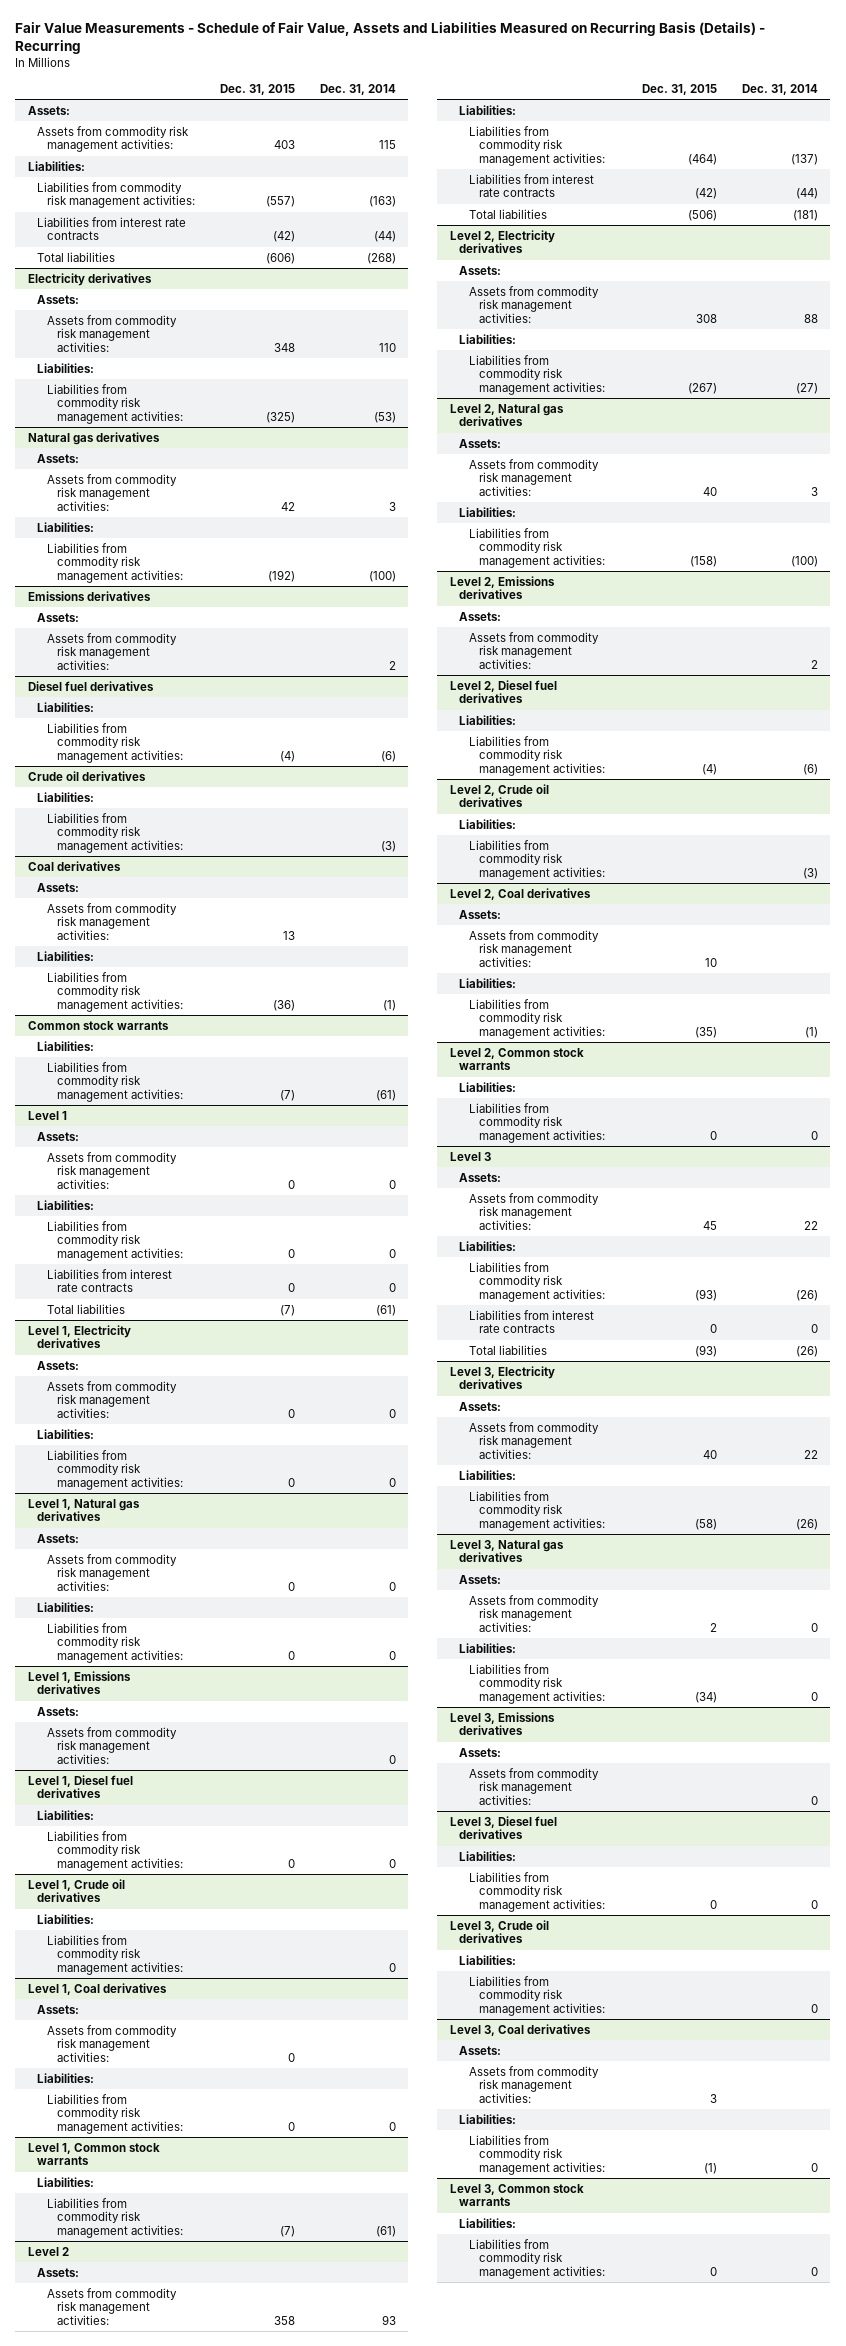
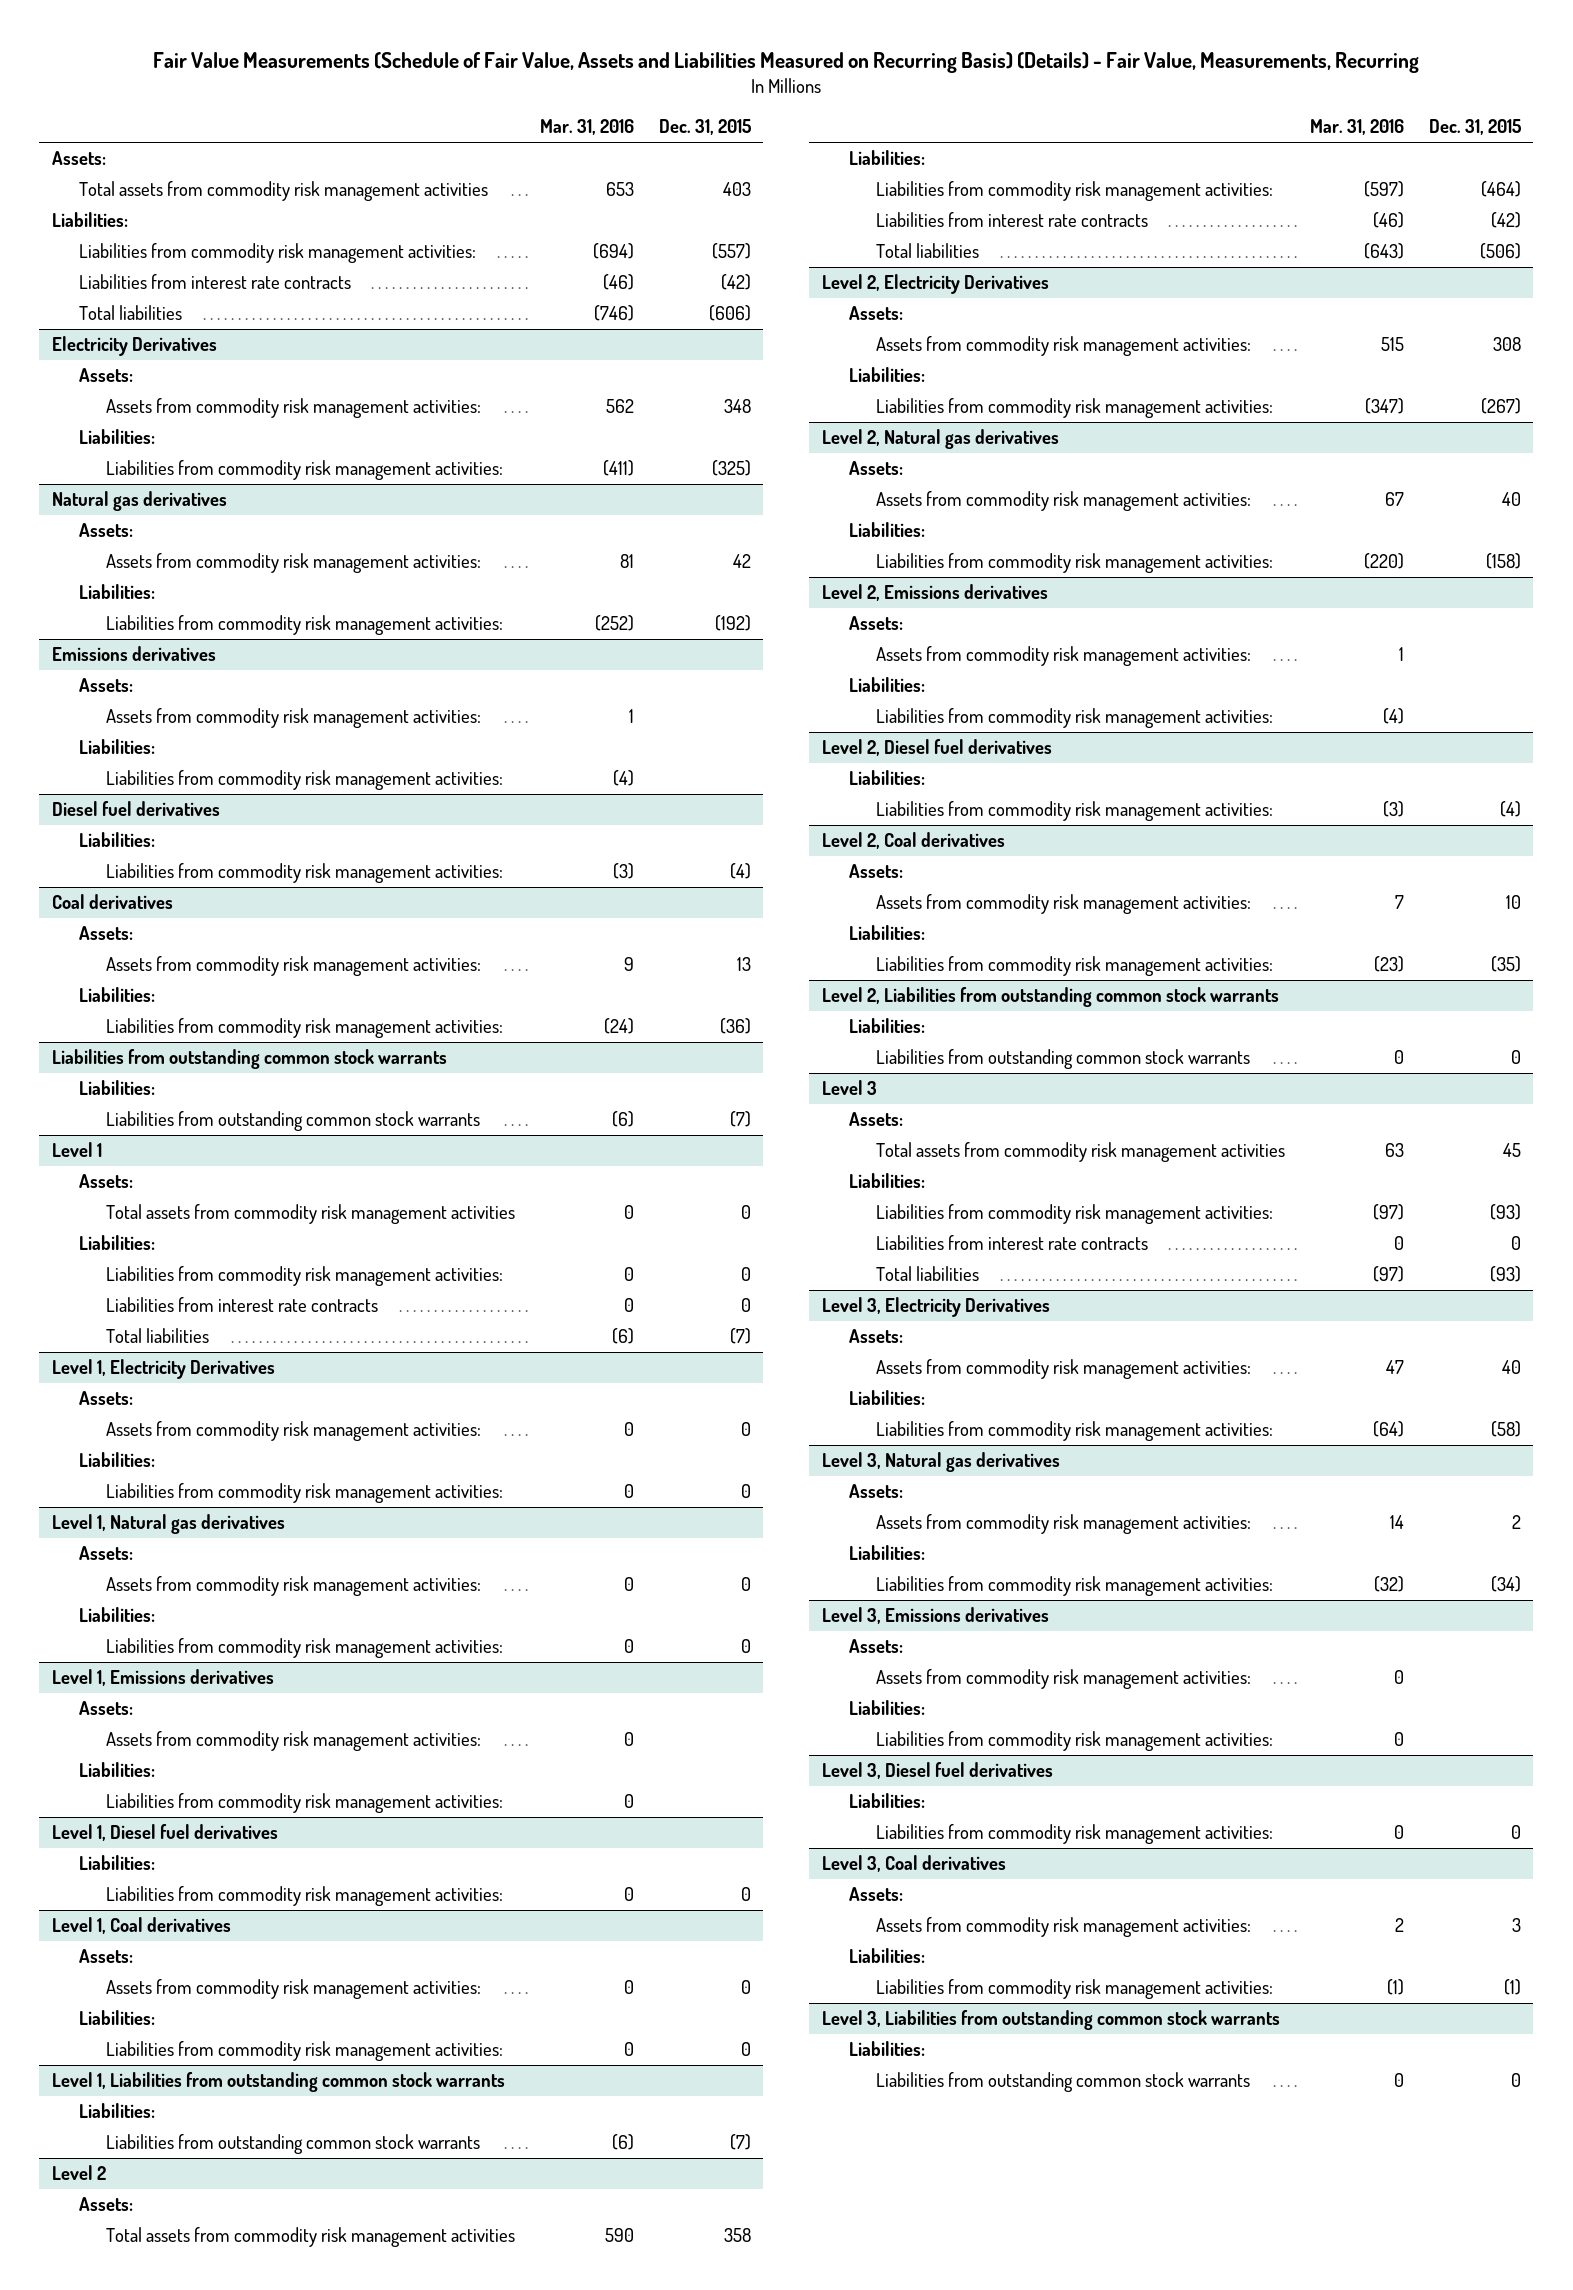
- Fair Value Measurements - Schedule of Fair Value, Assets and Liabilities Measured on Recurring Basis (Details) - Recurring
+ Fair Value Measurements (Schedule of Fair Value, Assets and Liabilities Measured on Recurring Basis) (Details) - Fair Value, Measurements, Recurring
- | Dec. 31, 2015 | Dec. 31, 2014
+ | Mar. 31, 2016 | Dec. 31, 2015
- Assets from commodity risk management activities: | 403 | 115
+ Total assets from commodity risk management activities | 653 | 403
- Electricity derivatives
+ Electricity Derivatives
@ Emissions derivatives
+ Liabilities:
+ Liabilities from commodity risk management activities: | (4) |
- Crude oil derivatives
- Liabilities:
- Liabilities from commodity risk management activities: | | (3)
- Common stock warrants
+ Liabilities from outstanding common stock warrants
- Liabilities from commodity risk management activities: | (7) | (61)
+ Liabilities from outstanding common stock warrants | (6) | (7)
@ Level 1
- Assets from commodity risk management activities: | 0 | 0
+ Total assets from commodity risk management activities | 0 | 0
- Level 1, Electricity derivatives
+ Level 1, Electricity Derivatives
@ Level 1, Emissions derivatives
+ Liabilities:
+ Liabilities from commodity risk management activities: | 0 |
- Level 1, Crude oil derivatives
- Liabilities:
- Liabilities from commodity risk management activities: | | 0
- Level 1, Common stock warrants
+ Level 1, Liabilities from outstanding common stock warrants
- Liabilities from commodity risk management activities: | (7) | (61)
+ Liabilities from outstanding common stock warrants | (6) | (7)
@ Level 2
- Assets from commodity risk management activities: | 358 | 93
+ Total assets from commodity risk management activities | 590 | 358
- Level 2, Electricity derivatives
+ Level 2, Electricity Derivatives
@ Level 2, Emissions derivatives
+ Liabilities:
+ Liabilities from commodity risk management activities: | (4) |
- Level 2, Crude oil derivatives
- Liabilities:
- Liabilities from commodity risk management activities: | | (3)
- Level 2, Common stock warrants
+ Level 2, Liabilities from outstanding common stock warrants
- Liabilities from commodity risk management activities: | 0 | 0
+ Liabilities from outstanding common stock warrants | 0 | 0
@ Level 3
- Assets from commodity risk management activities: | 45 | 22
+ Total assets from commodity risk management activities | 63 | 45
- Level 3, Electricity derivatives
+ Level 3, Electricity Derivatives
@ Level 3, Emissions derivatives
+ Liabilities:
+ Liabilities from commodity risk management activities: | 0 |
- Level 3, Crude oil derivatives
- Liabilities:
- Liabilities from commodity risk management activities: | | 0
- Level 3, Common stock warrants
+ Level 3, Liabilities from outstanding common stock warrants
- Liabilities from commodity risk management activities: | 0 | 0
+ Liabilities from outstanding common stock warrants | 0 | 0

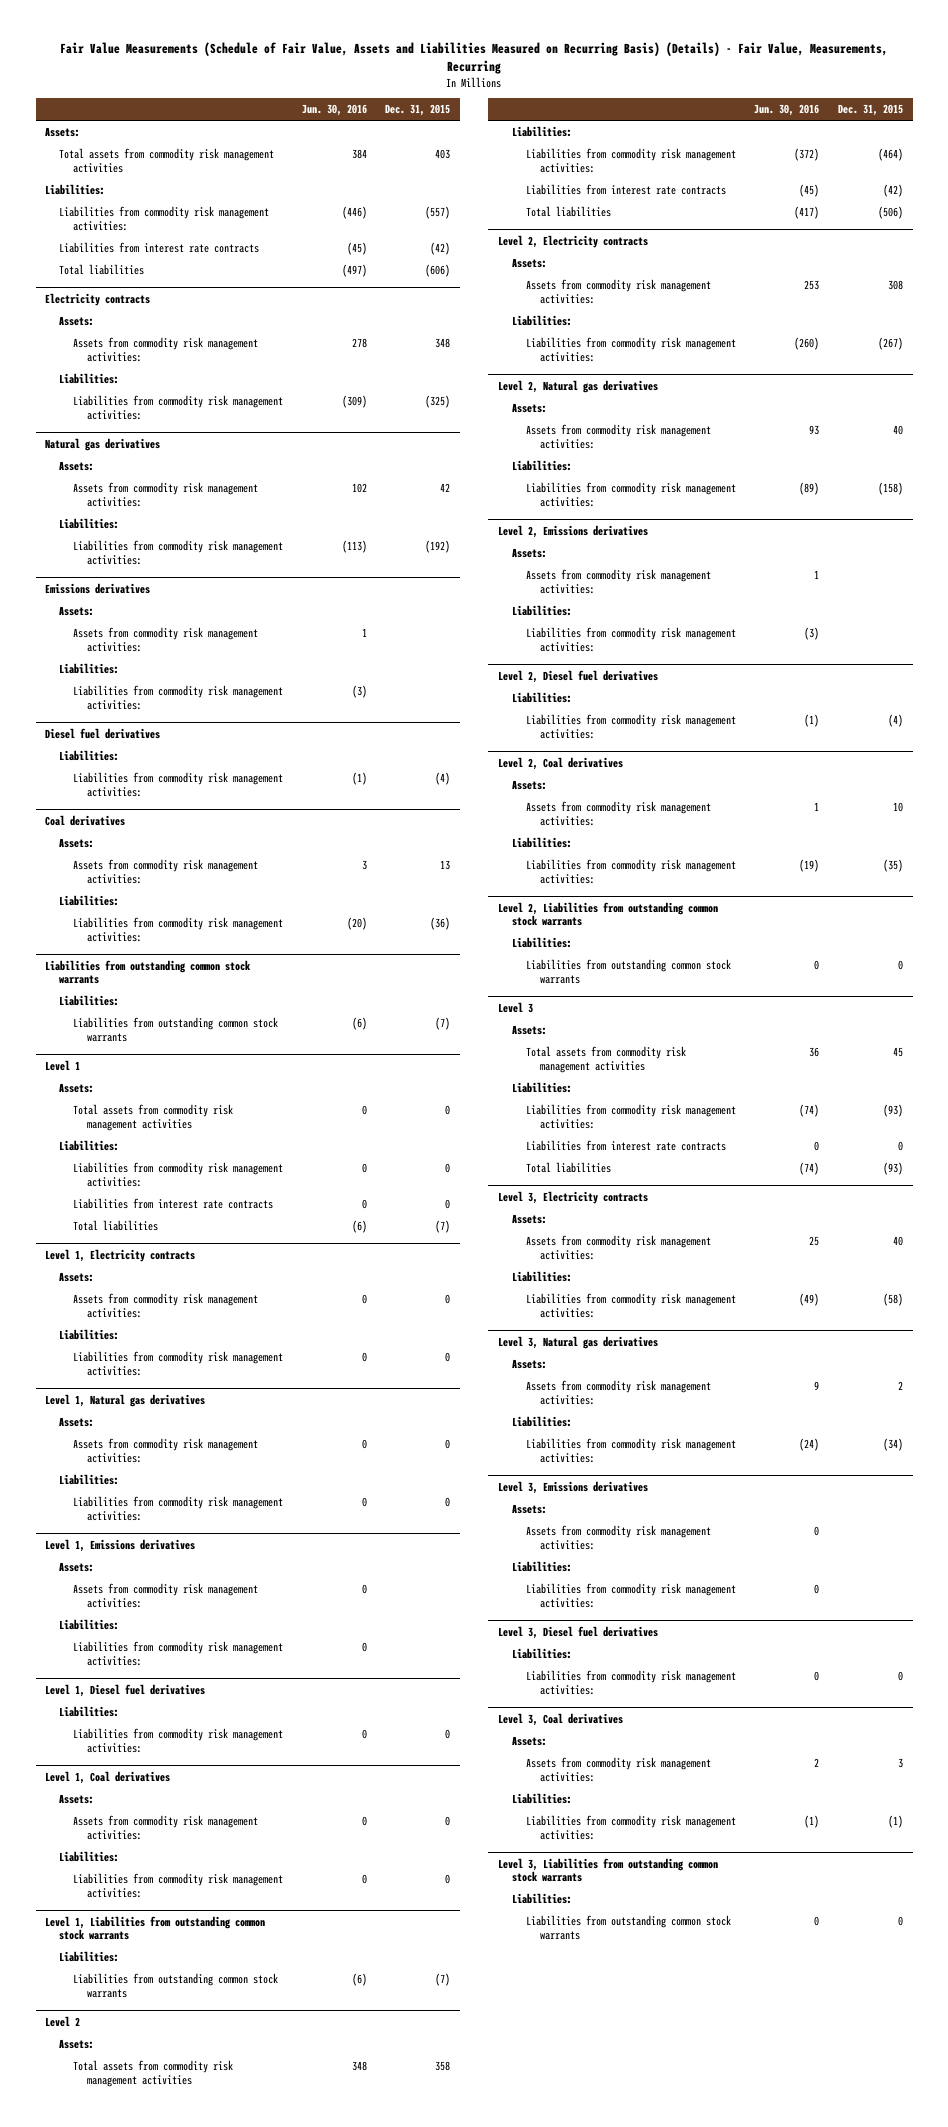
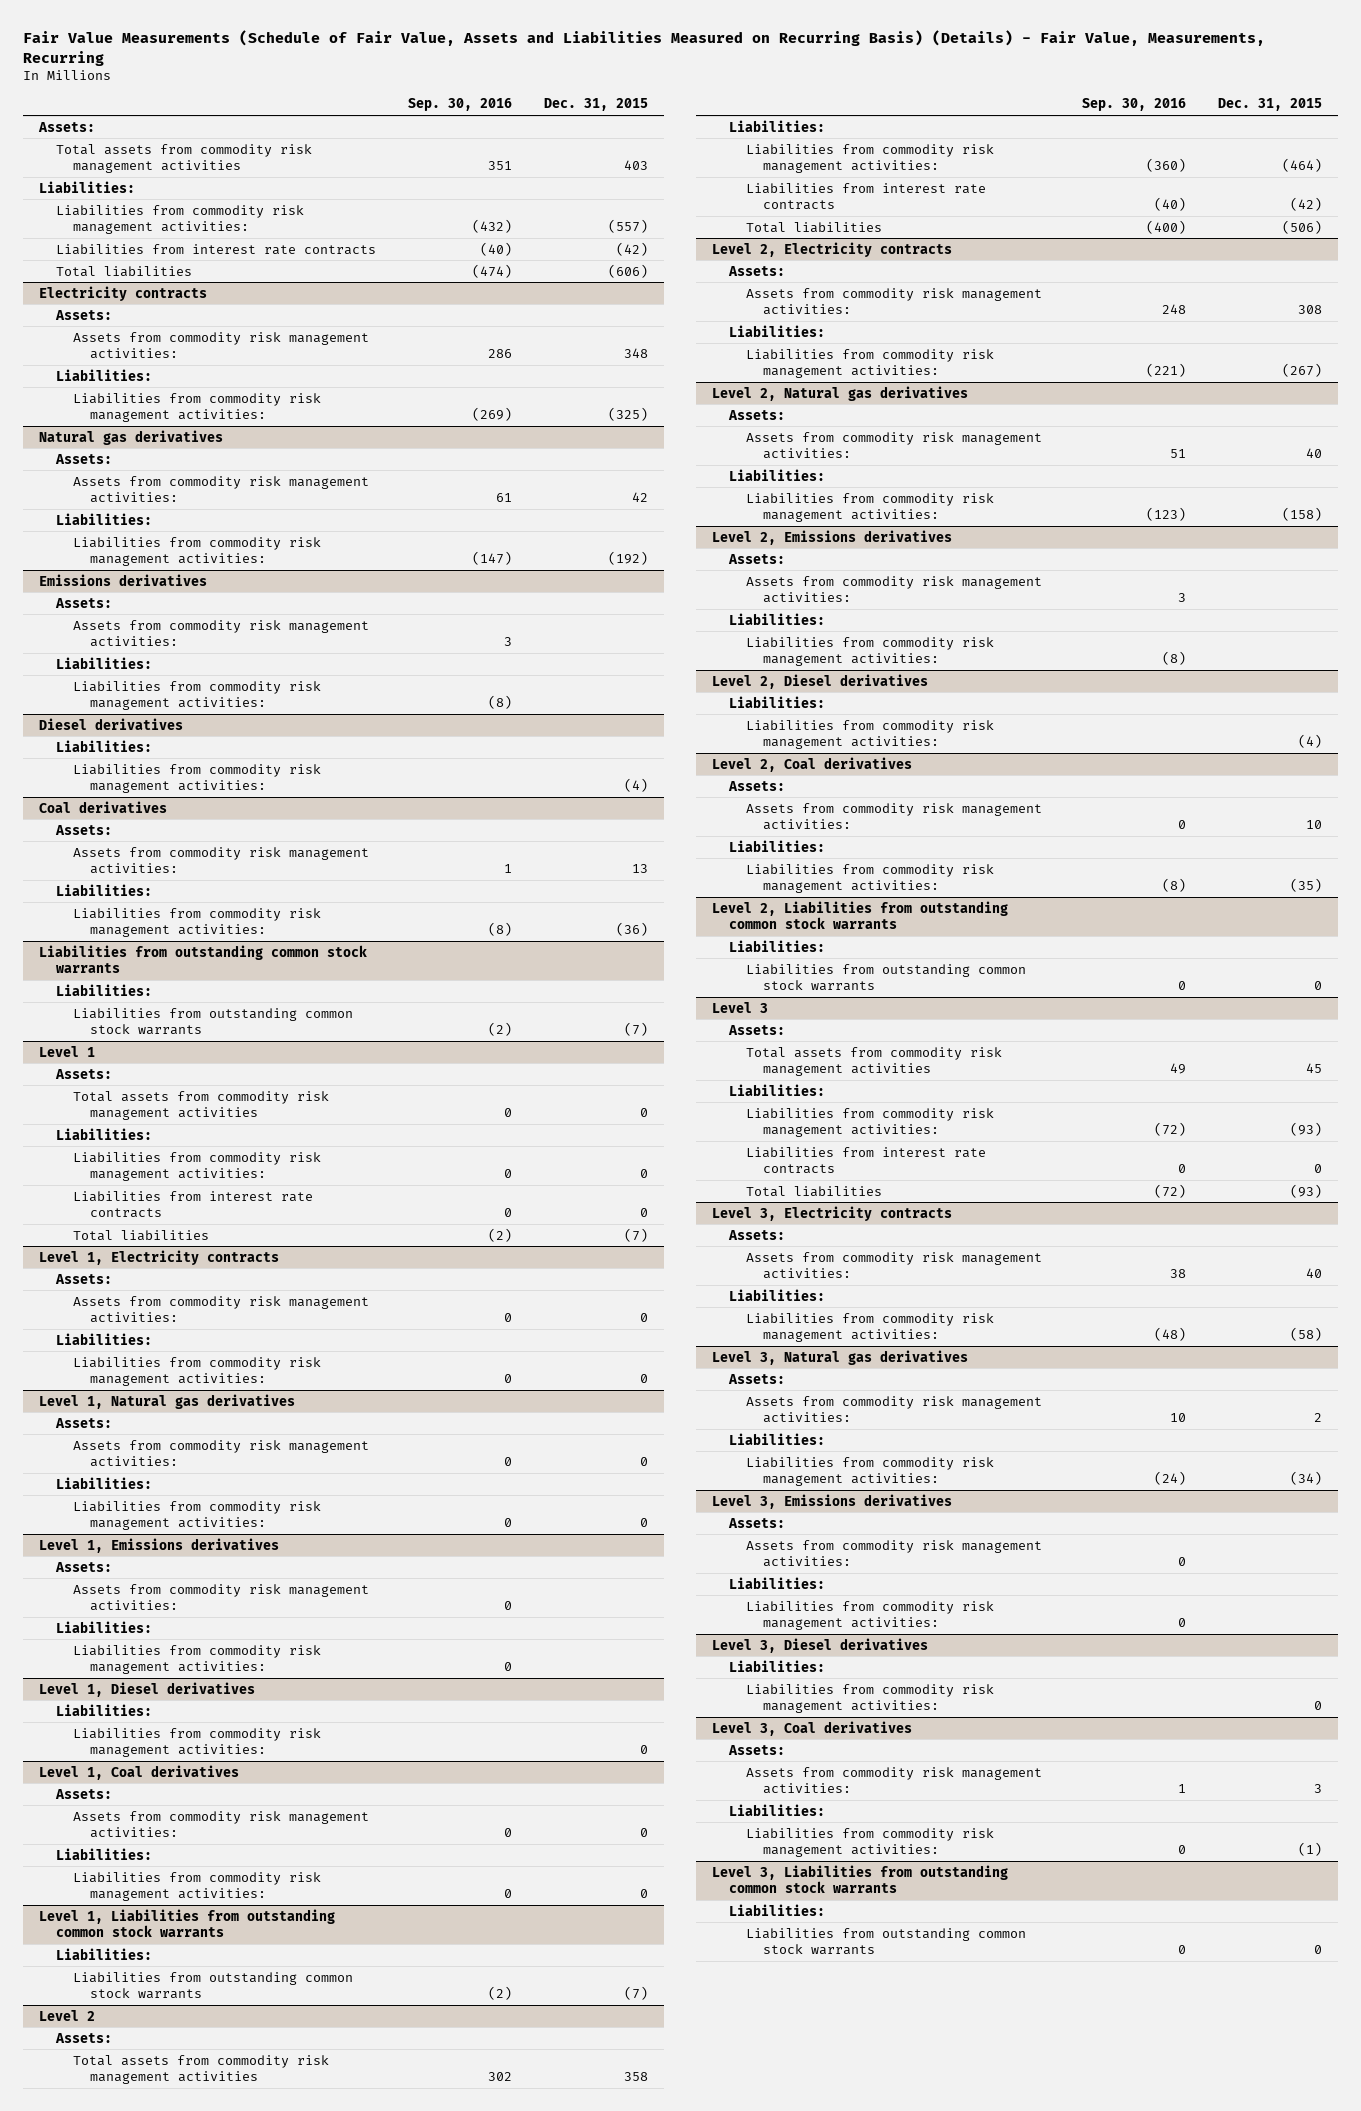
- | Jun. 30, 2016 | Dec. 31, 2015
+ | Sep. 30, 2016 | Dec. 31, 2015
- Diesel fuel derivatives
+ Diesel derivatives
- Level 1, Diesel fuel derivatives
+ Level 1, Diesel derivatives
- Level 2, Diesel fuel derivatives
+ Level 2, Diesel derivatives
- Level 3, Diesel fuel derivatives
+ Level 3, Diesel derivatives

